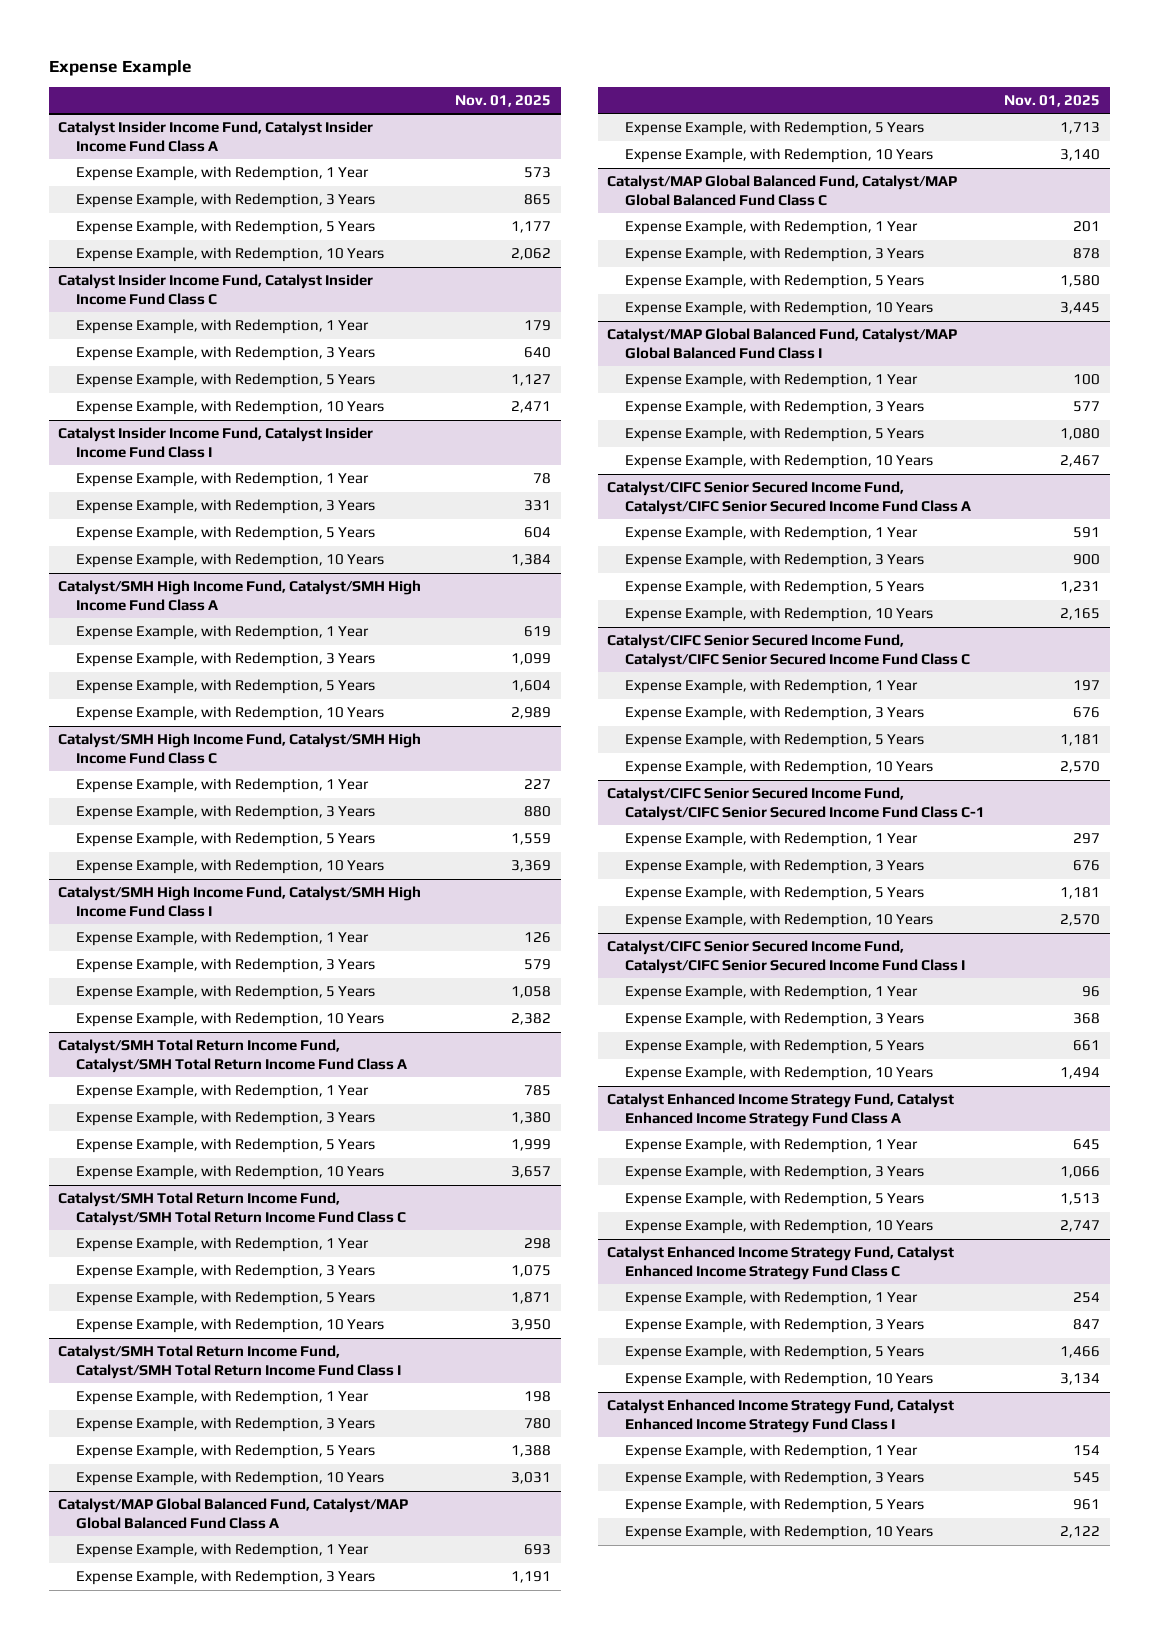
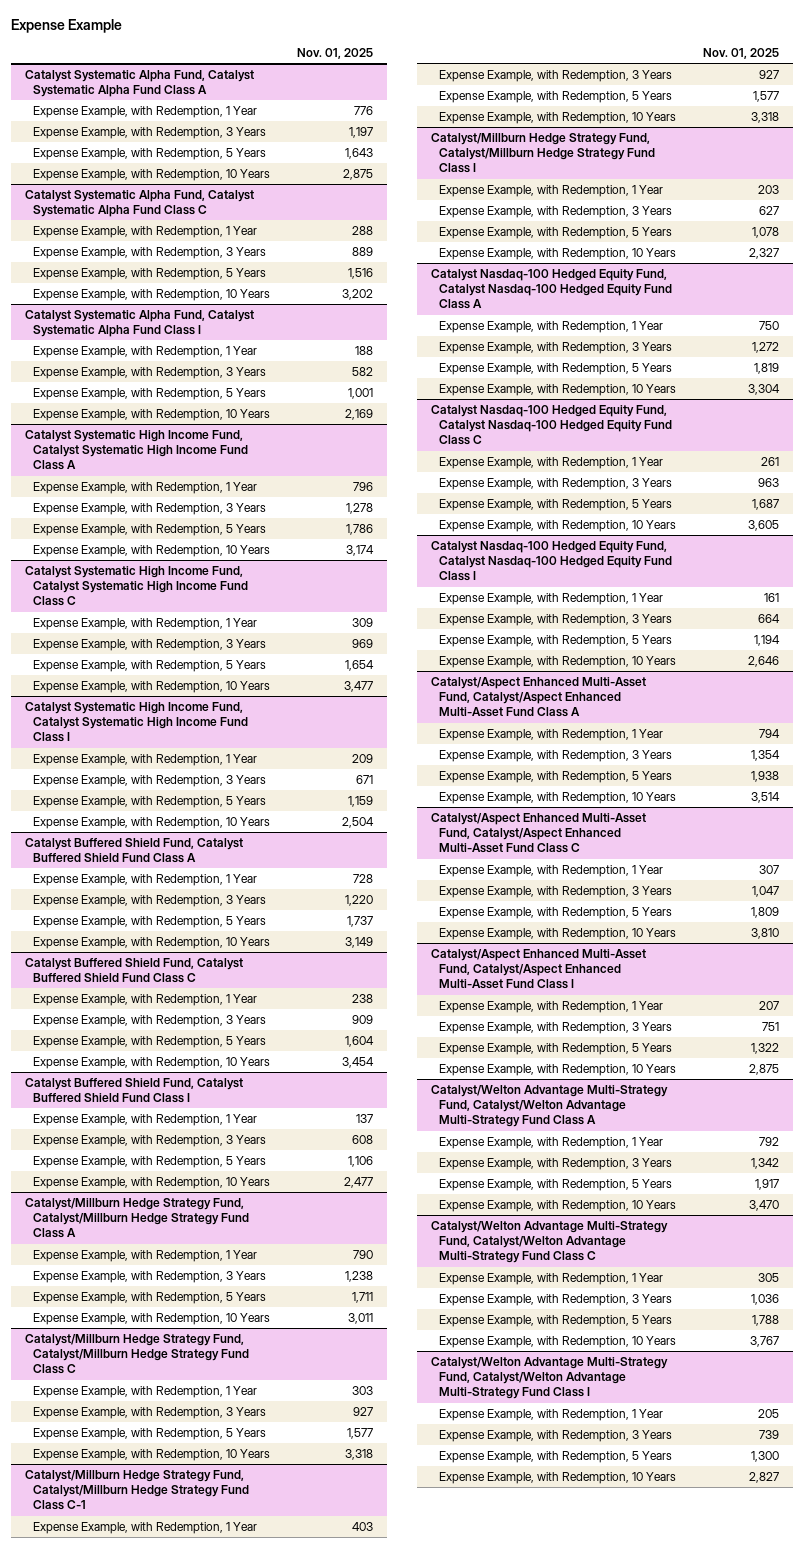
- Catalyst Insider Income Fund, Catalyst Insider Income Fund Class A
- Expense Example, with Redemption, 1 Year | 573
- Expense Example, with Redemption, 3 Years | 865
- Expense Example, with Redemption, 5 Years | 1,177
- Expense Example, with Redemption, 10 Years | 2,062
- Catalyst Insider Income Fund, Catalyst Insider Income Fund Class C
- Expense Example, with Redemption, 1 Year | 179
- Expense Example, with Redemption, 3 Years | 640
- Expense Example, with Redemption, 5 Years | 1,127
- Expense Example, with Redemption, 10 Years | 2,471
- Catalyst Insider Income Fund, Catalyst Insider Income Fund Class I
- Expense Example, with Redemption, 1 Year | 78
- Expense Example, with Redemption, 3 Years | 331
- Expense Example, with Redemption, 5 Years | 604
- Expense Example, with Redemption, 10 Years | 1,384
- Catalyst/SMH High Income Fund, Catalyst/SMH High Income Fund Class A
- Expense Example, with Redemption, 1 Year | 619
- Expense Example, with Redemption, 3 Years | 1,099
+ Catalyst Systematic Alpha Fund, Catalyst Systematic Alpha Fund Class A
+ Expense Example, with Redemption, 1 Year | 776
+ Expense Example, with Redemption, 3 Years | 1,197
+ Expense Example, with Redemption, 5 Years | 1,643
+ Expense Example, with Redemption, 10 Years | 2,875
+ Catalyst Systematic Alpha Fund, Catalyst Systematic Alpha Fund Class C
+ Expense Example, with Redemption, 1 Year | 288
+ Expense Example, with Redemption, 3 Years | 889
+ Expense Example, with Redemption, 5 Years | 1,516
+ Expense Example, with Redemption, 10 Years | 3,202
+ Catalyst Systematic Alpha Fund, Catalyst Systematic Alpha Fund Class I
+ Expense Example, with Redemption, 1 Year | 188
+ Expense Example, with Redemption, 3 Years | 582
+ Expense Example, with Redemption, 5 Years | 1,001
+ Expense Example, with Redemption, 10 Years | 2,169
+ Catalyst Systematic High Income Fund, Catalyst Systematic High Income Fund Class A
+ Expense Example, with Redemption, 1 Year | 796
+ Expense Example, with Redemption, 3 Years | 1,278
+ Expense Example, with Redemption, 5 Years | 1,786
+ Expense Example, with Redemption, 10 Years | 3,174
+ Catalyst Systematic High Income Fund, Catalyst Systematic High Income Fund Class C
+ Expense Example, with Redemption, 1 Year | 309
+ Expense Example, with Redemption, 3 Years | 969
+ Expense Example, with Redemption, 5 Years | 1,654
+ Expense Example, with Redemption, 10 Years | 3,477
+ Catalyst Systematic High Income Fund, Catalyst Systematic High Income Fund Class I
+ Expense Example, with Redemption, 1 Year | 209
+ Expense Example, with Redemption, 3 Years | 671
+ Expense Example, with Redemption, 5 Years | 1,159
+ Expense Example, with Redemption, 10 Years | 2,504
+ Catalyst Buffered Shield Fund, Catalyst Buffered Shield Fund Class A
+ Expense Example, with Redemption, 1 Year | 728
+ Expense Example, with Redemption, 3 Years | 1,220
+ Expense Example, with Redemption, 5 Years | 1,737
+ Expense Example, with Redemption, 10 Years | 3,149
+ Catalyst Buffered Shield Fund, Catalyst Buffered Shield Fund Class C
+ Expense Example, with Redemption, 1 Year | 238
+ Expense Example, with Redemption, 3 Years | 909
- Expense Example, with Redemption, 10 Years | 2,989
- Catalyst/SMH High Income Fund, Catalyst/SMH High Income Fund Class C
- Expense Example, with Redemption, 1 Year | 227
- Expense Example, with Redemption, 3 Years | 880
- Expense Example, with Redemption, 5 Years | 1,559
- Expense Example, with Redemption, 10 Years | 3,369
- Catalyst/SMH High Income Fund, Catalyst/SMH High Income Fund Class I
- Expense Example, with Redemption, 1 Year | 126
- Expense Example, with Redemption, 3 Years | 579
- Expense Example, with Redemption, 5 Years | 1,058
- Expense Example, with Redemption, 10 Years | 2,382
- Catalyst/SMH Total Return Income Fund, Catalyst/SMH Total Return Income Fund Class A
- Expense Example, with Redemption, 1 Year | 785
- Expense Example, with Redemption, 3 Years | 1,380
- Expense Example, with Redemption, 5 Years | 1,999
- Expense Example, with Redemption, 10 Years | 3,657
- Catalyst/SMH Total Return Income Fund, Catalyst/SMH Total Return Income Fund Class C
- Expense Example, with Redemption, 1 Year | 298
- Expense Example, with Redemption, 3 Years | 1,075
- Expense Example, with Redemption, 5 Years | 1,871
- Expense Example, with Redemption, 10 Years | 3,950
- Catalyst/SMH Total Return Income Fund, Catalyst/SMH Total Return Income Fund Class I
- Expense Example, with Redemption, 1 Year | 198
- Expense Example, with Redemption, 3 Years | 780
- Expense Example, with Redemption, 5 Years | 1,388
- Expense Example, with Redemption, 10 Years | 3,031
- Catalyst/MAP Global Balanced Fund, Catalyst/MAP Global Balanced Fund Class A
- Expense Example, with Redemption, 1 Year | 693
- Expense Example, with Redemption, 3 Years | 1,191
- Expense Example, with Redemption, 5 Years | 1,713
- Expense Example, with Redemption, 10 Years | 3,140
- Catalyst/MAP Global Balanced Fund, Catalyst/MAP Global Balanced Fund Class C
- Expense Example, with Redemption, 1 Year | 201
- Expense Example, with Redemption, 3 Years | 878
- Expense Example, with Redemption, 5 Years | 1,580
- Expense Example, with Redemption, 10 Years | 3,445
- Catalyst/MAP Global Balanced Fund, Catalyst/MAP Global Balanced Fund Class I
- Expense Example, with Redemption, 1 Year | 100
- Expense Example, with Redemption, 3 Years | 577
- Expense Example, with Redemption, 5 Years | 1,080
- Expense Example, with Redemption, 10 Years | 2,467
- Catalyst/CIFC Senior Secured Income Fund, Catalyst/CIFC Senior Secured Income Fund Class A
- Expense Example, with Redemption, 1 Year | 591
- Expense Example, with Redemption, 3 Years | 900
- Expense Example, with Redemption, 5 Years | 1,231
- Expense Example, with Redemption, 10 Years | 2,165
- Catalyst/CIFC Senior Secured Income Fund, Catalyst/CIFC Senior Secured Income Fund Class C
- Expense Example, with Redemption, 1 Year | 197
- Expense Example, with Redemption, 3 Years | 676
- Expense Example, with Redemption, 5 Years | 1,181
- Expense Example, with Redemption, 10 Years | 2,570
- Catalyst/CIFC Senior Secured Income Fund, Catalyst/CIFC Senior Secured Income Fund Class C-1
- Expense Example, with Redemption, 1 Year | 297
- Expense Example, with Redemption, 3 Years | 676
- Expense Example, with Redemption, 5 Years | 1,181
- Expense Example, with Redemption, 10 Years | 2,570
- Catalyst/CIFC Senior Secured Income Fund, Catalyst/CIFC Senior Secured Income Fund Class I
- Expense Example, with Redemption, 1 Year | 96
- Expense Example, with Redemption, 3 Years | 368
- Expense Example, with Redemption, 5 Years | 661
- Expense Example, with Redemption, 10 Years | 1,494
- Catalyst Enhanced Income Strategy Fund, Catalyst Enhanced Income Strategy Fund Class A
- Expense Example, with Redemption, 1 Year | 645
- Expense Example, with Redemption, 3 Years | 1,066
- Expense Example, with Redemption, 5 Years | 1,513
- Expense Example, with Redemption, 10 Years | 2,747
- Catalyst Enhanced Income Strategy Fund, Catalyst Enhanced Income Strategy Fund Class C
- Expense Example, with Redemption, 1 Year | 254
- Expense Example, with Redemption, 3 Years | 847
- Expense Example, with Redemption, 5 Years | 1,466
- Expense Example, with Redemption, 10 Years | 3,134
- Catalyst Enhanced Income Strategy Fund, Catalyst Enhanced Income Strategy Fund Class I
- Expense Example, with Redemption, 1 Year | 154
- Expense Example, with Redemption, 3 Years | 545
- Expense Example, with Redemption, 5 Years | 961
- Expense Example, with Redemption, 10 Years | 2,122
+ Expense Example, with Redemption, 10 Years | 3,454
+ Catalyst Buffered Shield Fund, Catalyst Buffered Shield Fund Class I
+ Expense Example, with Redemption, 1 Year | 137
+ Expense Example, with Redemption, 3 Years | 608
+ Expense Example, with Redemption, 5 Years | 1,106
+ Expense Example, with Redemption, 10 Years | 2,477
+ Catalyst/Millburn Hedge Strategy Fund, Catalyst/Millburn Hedge Strategy Fund Class A
+ Expense Example, with Redemption, 1 Year | 790
+ Expense Example, with Redemption, 3 Years | 1,238
+ Expense Example, with Redemption, 5 Years | 1,711
+ Expense Example, with Redemption, 10 Years | 3,011
+ Catalyst/Millburn Hedge Strategy Fund, Catalyst/Millburn Hedge Strategy Fund Class C
+ Expense Example, with Redemption, 1 Year | 303
+ Expense Example, with Redemption, 3 Years | 927
+ Expense Example, with Redemption, 5 Years | 1,577
+ Expense Example, with Redemption, 10 Years | 3,318
+ Catalyst/Millburn Hedge Strategy Fund, Catalyst/Millburn Hedge Strategy Fund Class C-1
+ Expense Example, with Redemption, 1 Year | 403
+ Expense Example, with Redemption, 3 Years | 927
+ Expense Example, with Redemption, 5 Years | 1,577
+ Expense Example, with Redemption, 10 Years | 3,318
+ Catalyst/Millburn Hedge Strategy Fund, Catalyst/Millburn Hedge Strategy Fund Class I
+ Expense Example, with Redemption, 1 Year | 203
+ Expense Example, with Redemption, 3 Years | 627
+ Expense Example, with Redemption, 5 Years | 1,078
+ Expense Example, with Redemption, 10 Years | 2,327
+ Catalyst Nasdaq-100 Hedged Equity Fund, Catalyst Nasdaq-100 Hedged Equity Fund Class A
+ Expense Example, with Redemption, 1 Year | 750
+ Expense Example, with Redemption, 3 Years | 1,272
+ Expense Example, with Redemption, 5 Years | 1,819
+ Expense Example, with Redemption, 10 Years | 3,304
+ Catalyst Nasdaq-100 Hedged Equity Fund, Catalyst Nasdaq-100 Hedged Equity Fund Class C
+ Expense Example, with Redemption, 1 Year | 261
+ Expense Example, with Redemption, 3 Years | 963
+ Expense Example, with Redemption, 5 Years | 1,687
+ Expense Example, with Redemption, 10 Years | 3,605
+ Catalyst Nasdaq-100 Hedged Equity Fund, Catalyst Nasdaq-100 Hedged Equity Fund Class I
+ Expense Example, with Redemption, 1 Year | 161
+ Expense Example, with Redemption, 3 Years | 664
+ Expense Example, with Redemption, 5 Years | 1,194
+ Expense Example, with Redemption, 10 Years | 2,646
+ Catalyst/Aspect Enhanced Multi-Asset Fund, Catalyst/Aspect Enhanced Multi-Asset Fund Class A
+ Expense Example, with Redemption, 1 Year | 794
+ Expense Example, with Redemption, 3 Years | 1,354
+ Expense Example, with Redemption, 5 Years | 1,938
+ Expense Example, with Redemption, 10 Years | 3,514
+ Catalyst/Aspect Enhanced Multi-Asset Fund, Catalyst/Aspect Enhanced Multi-Asset Fund Class C
+ Expense Example, with Redemption, 1 Year | 307
+ Expense Example, with Redemption, 3 Years | 1,047
+ Expense Example, with Redemption, 5 Years | 1,809
+ Expense Example, with Redemption, 10 Years | 3,810
+ Catalyst/Aspect Enhanced Multi-Asset Fund, Catalyst/Aspect Enhanced Multi-Asset Fund Class I
+ Expense Example, with Redemption, 1 Year | 207
+ Expense Example, with Redemption, 3 Years | 751
+ Expense Example, with Redemption, 5 Years | 1,322
+ Expense Example, with Redemption, 10 Years | 2,875
+ Catalyst/Welton Advantage Multi-Strategy Fund, Catalyst/Welton Advantage Multi-Strategy Fund Class A
+ Expense Example, with Redemption, 1 Year | 792
+ Expense Example, with Redemption, 3 Years | 1,342
+ Expense Example, with Redemption, 5 Years | 1,917
+ Expense Example, with Redemption, 10 Years | 3,470
+ Catalyst/Welton Advantage Multi-Strategy Fund, Catalyst/Welton Advantage Multi-Strategy Fund Class C
+ Expense Example, with Redemption, 1 Year | 305
+ Expense Example, with Redemption, 3 Years | 1,036
+ Expense Example, with Redemption, 5 Years | 1,788
+ Expense Example, with Redemption, 10 Years | 3,767
+ Catalyst/Welton Advantage Multi-Strategy Fund, Catalyst/Welton Advantage Multi-Strategy Fund Class I
+ Expense Example, with Redemption, 1 Year | 205
+ Expense Example, with Redemption, 3 Years | 739
+ Expense Example, with Redemption, 5 Years | 1,300
+ Expense Example, with Redemption, 10 Years | 2,827

